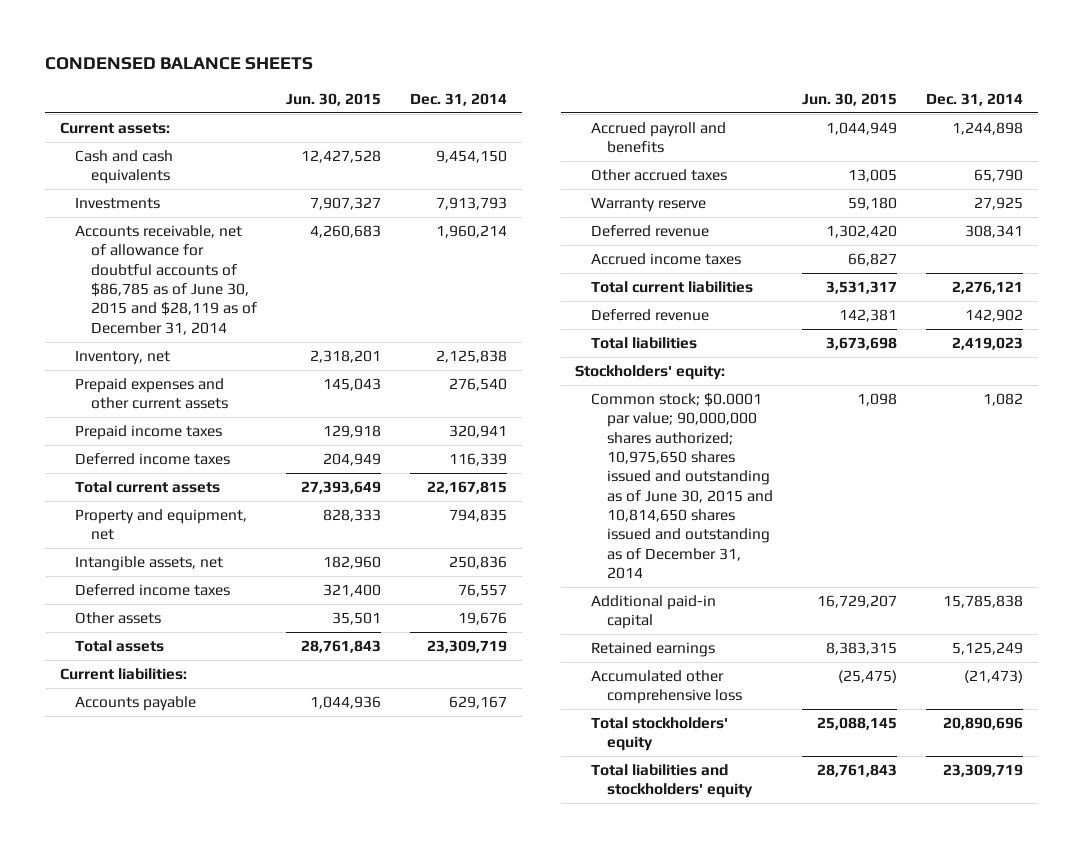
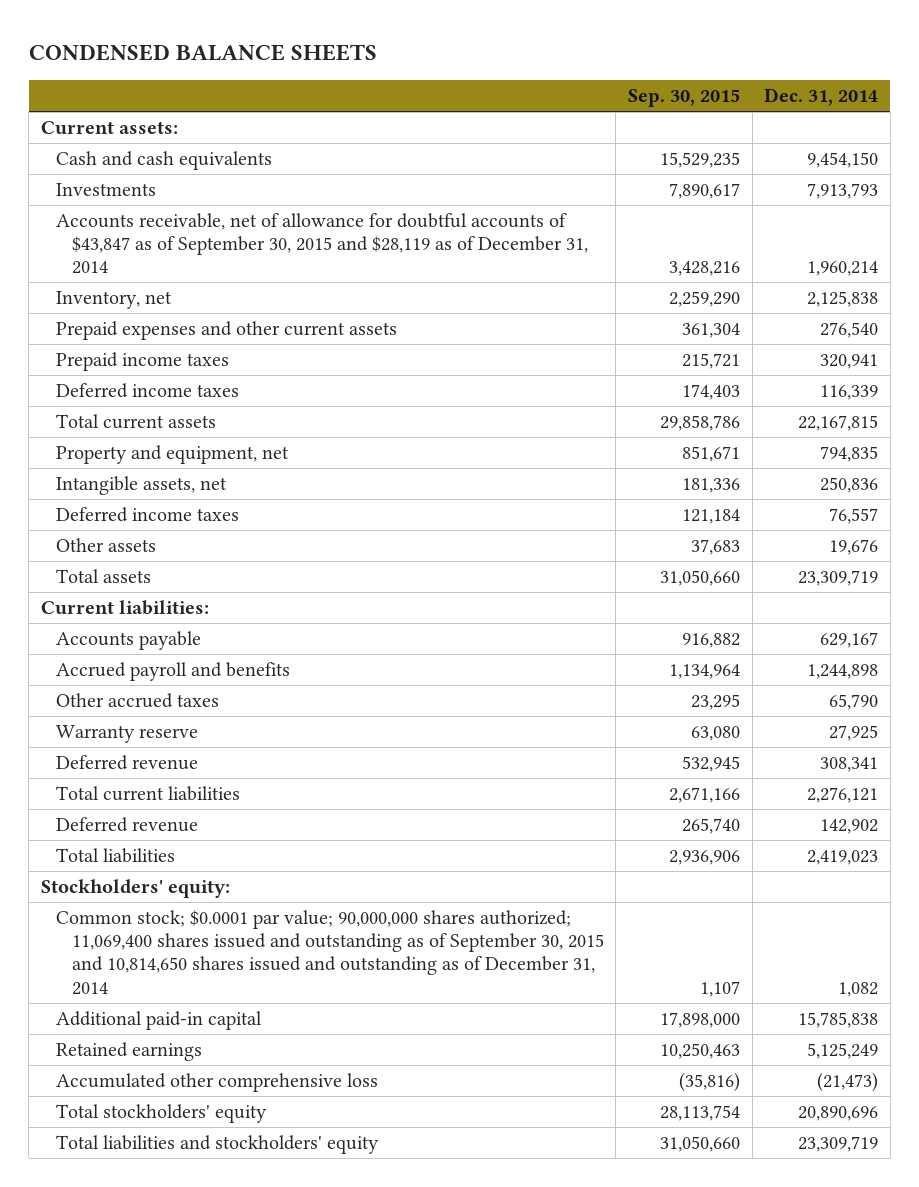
- | Jun. 30, 2015 | Dec. 31, 2014
+ | Sep. 30, 2015 | Dec. 31, 2014
- Accounts receivable, net of allowance for doubtful accounts of $86,785 as of June 30, 2015 and $28,119 as of December 31, 2014 | 4,260,683 | 1,960,214
+ Accounts receivable, net of allowance for doubtful accounts of $43,847 as of September 30, 2015 and $28,119 as of December 31, 2014 | 3,428,216 | 1,960,214
- Accrued income taxes | 66,827 |
- Common stock; $0.0001 par value; 90,000,000 shares authorized; 10,975,650 shares issued and outstanding as of June 30, 2015 and 10,814,650 shares issued and outstanding as of December 31, 2014 | 1,098 | 1,082
+ Common stock; $0.0001 par value; 90,000,000 shares authorized; 11,069,400 shares issued and outstanding as of September 30, 2015 and 10,814,650 shares issued and outstanding as of December 31, 2014 | 1,107 | 1,082

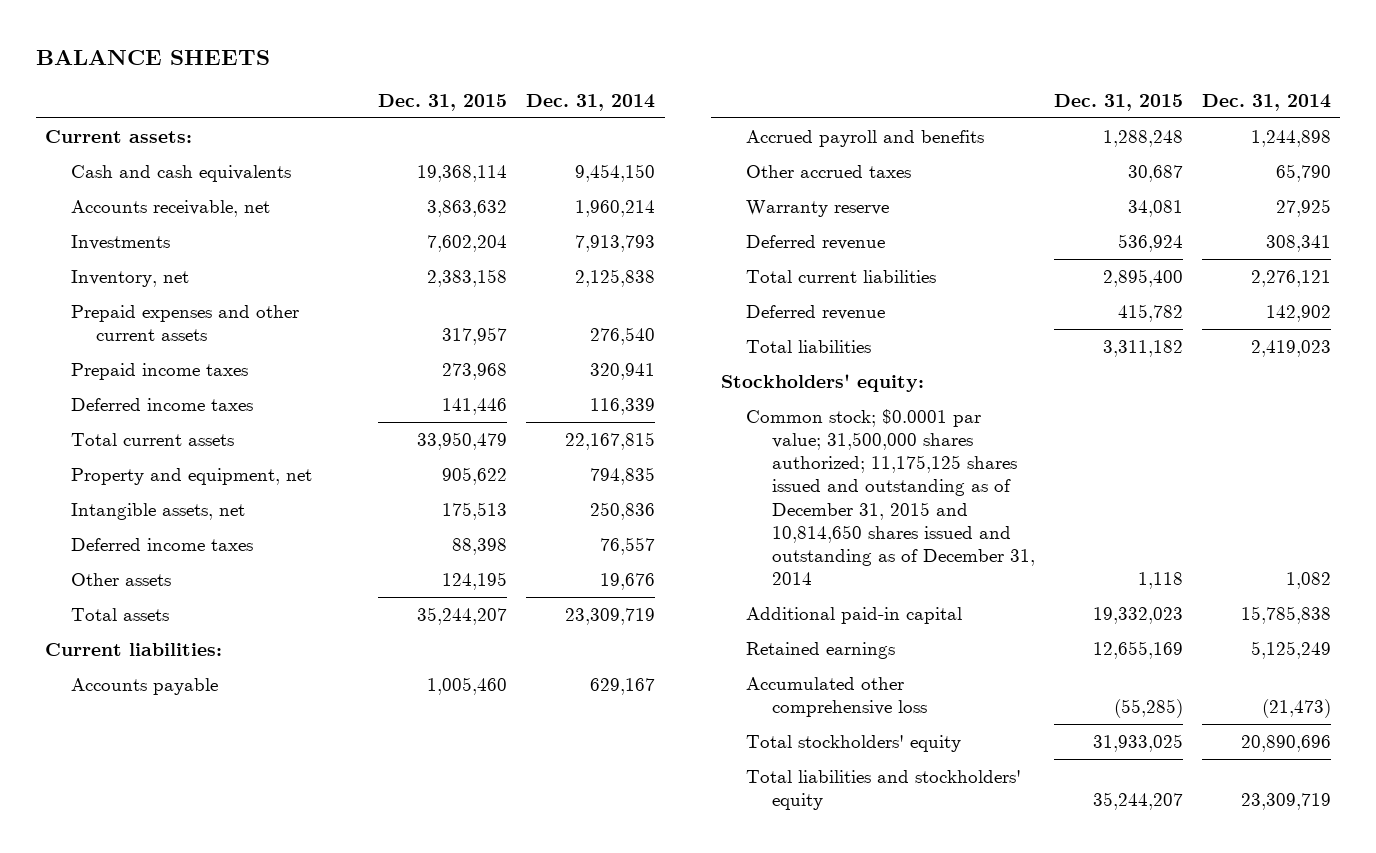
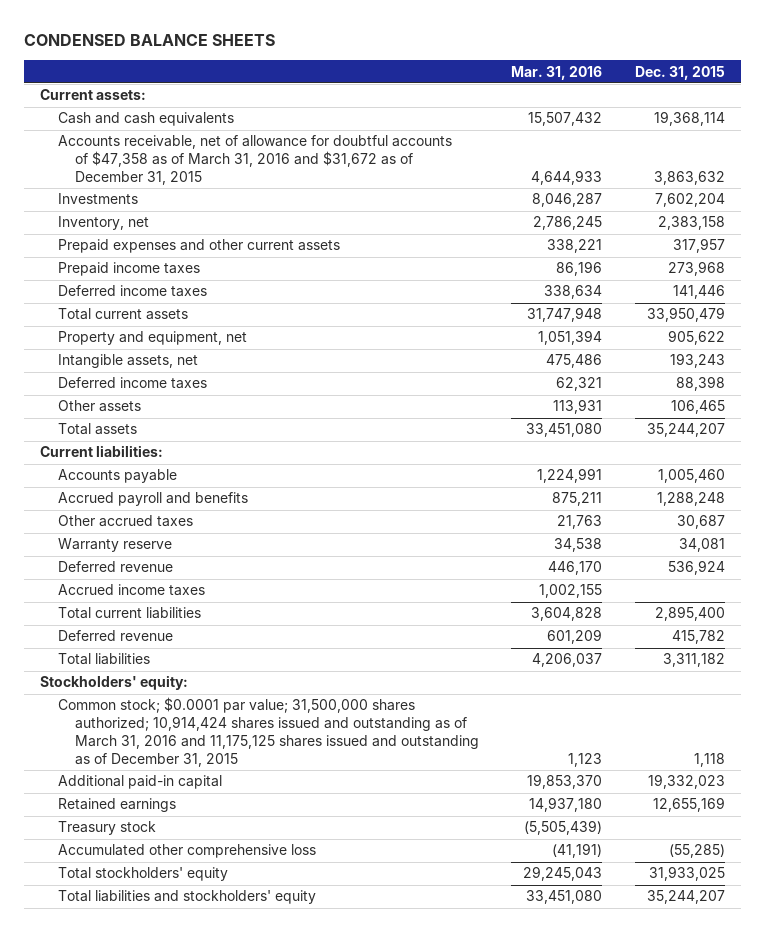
- BALANCE SHEETS
+ CONDENSED BALANCE SHEETS
- | Dec. 31, 2015 | Dec. 31, 2014
+ | Mar. 31, 2016 | Dec. 31, 2015
- Accounts receivable, net | 3,863,632 | 1,960,214
+ Accounts receivable, net of allowance for doubtful accounts of $47,358 as of March 31, 2016 and $31,672 as of December 31, 2015 | 4,644,933 | 3,863,632
- Intangible assets, net | 175,513 | 250,836
+ Intangible assets, net | 475,486 | 193,243
- Other assets | 124,195 | 19,676
+ Other assets | 113,931 | 106,465
+ Accrued income taxes | 1,002,155 |
- Common stock; $0.0001 par value; 31,500,000 shares authorized; 11,175,125 shares issued and outstanding as of December 31, 2015 and 10,814,650 shares issued and outstanding as of December 31, 2014 | 1,118 | 1,082
+ Common stock; $0.0001 par value; 31,500,000 shares authorized; 10,914,424 shares issued and outstanding as of March 31, 2016 and 11,175,125 shares issued and outstanding as of December 31, 2015 | 1,123 | 1,118
+ Treasury stock | (5,505,439) |

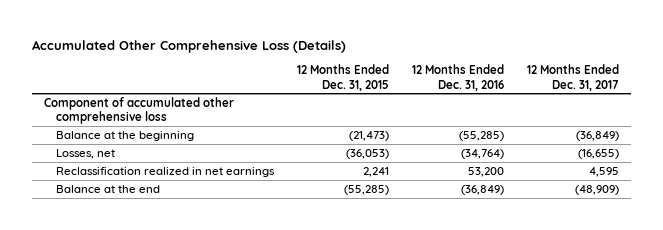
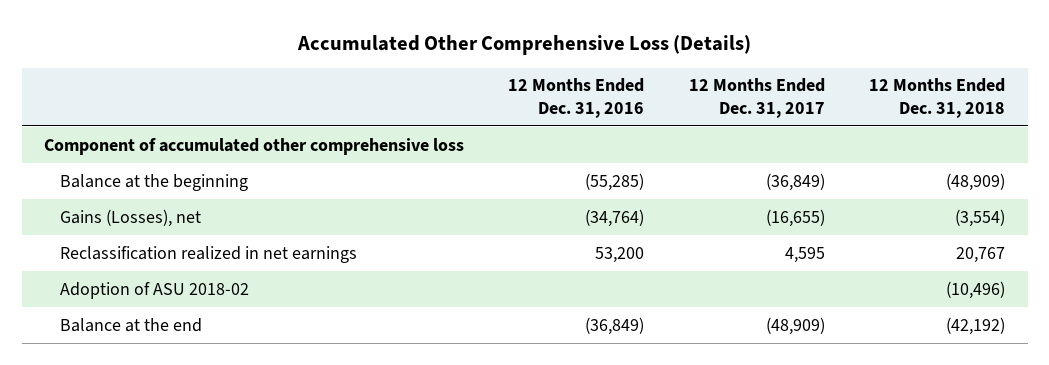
- | 12 Months Ended Dec. 31, 2015 | 12 Months Ended Dec. 31, 2016 | 12 Months Ended Dec. 31, 2017
+ | 12 Months Ended Dec. 31, 2016 | 12 Months Ended Dec. 31, 2017 | 12 Months Ended Dec. 31, 2018
- Losses, net | (36,053) | (34,764) | (16,655)
+ Gains (Losses), net | (34,764) | (16,655) | (3,554)
+ Adoption of ASU 2018-02 | | | (10,496)

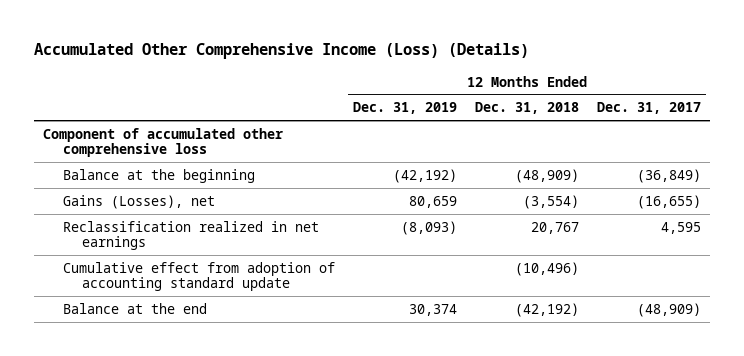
- Accumulated Other Comprehensive Loss (Details)
+ Accumulated Other Comprehensive Income (Loss) (Details)
- | 12 Months Ended Dec. 31, 2016 | 12 Months Ended Dec. 31, 2017 | 12 Months Ended Dec. 31, 2018
+ | 12 Months Ended Dec. 31, 2019 | 12 Months Ended Dec. 31, 2018 | 12 Months Ended Dec. 31, 2017
- Adoption of ASU 2018-02 | | | (10,496)
+ Cumulative effect from adoption of accounting standard update | | (10,496) |

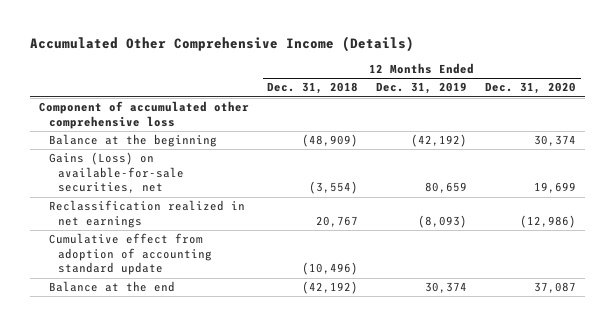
- Accumulated Other Comprehensive Income (Loss) (Details)
+ Accumulated Other Comprehensive Income (Details)
- | 12 Months Ended Dec. 31, 2019 | 12 Months Ended Dec. 31, 2018 | 12 Months Ended Dec. 31, 2017
+ | 12 Months Ended Dec. 31, 2018 | 12 Months Ended Dec. 31, 2019 | 12 Months Ended Dec. 31, 2020
- Gains (Losses), net | 80,659 | (3,554) | (16,655)
+ Gains (Loss) on available-for-sale securities, net | (3,554) | 80,659 | 19,699

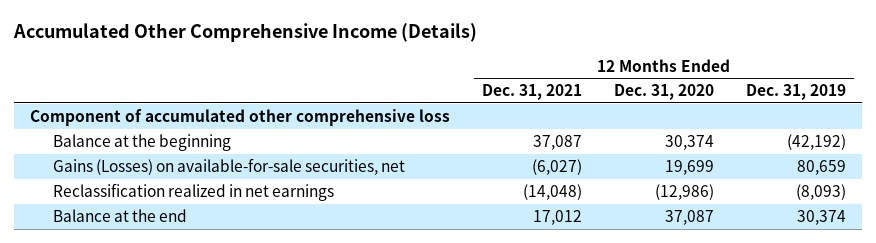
- | 12 Months Ended Dec. 31, 2018 | 12 Months Ended Dec. 31, 2019 | 12 Months Ended Dec. 31, 2020
+ | 12 Months Ended Dec. 31, 2021 | 12 Months Ended Dec. 31, 2020 | 12 Months Ended Dec. 31, 2019
- Gains (Loss) on available-for-sale securities, net | (3,554) | 80,659 | 19,699
+ Gains (Losses) on available-for-sale securities, net | (6,027) | 19,699 | 80,659
- Cumulative effect from adoption of accounting standard update | (10,496) | |

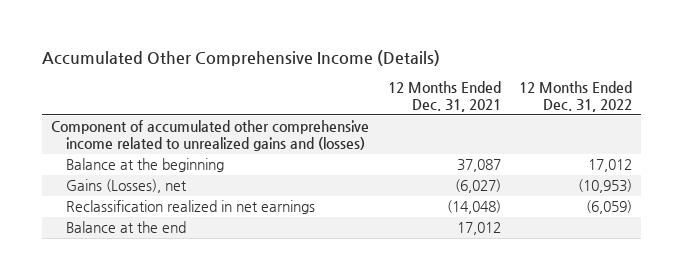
- | 12 Months Ended Dec. 31, 2021 | 12 Months Ended Dec. 31, 2020 | 12 Months Ended Dec. 31, 2019
+ | 12 Months Ended Dec. 31, 2021 | 12 Months Ended Dec. 31, 2022
- Component of accumulated other comprehensive loss
+ Component of accumulated other comprehensive income related to unrealized gains and (losses)
- Gains (Losses) on available-for-sale securities, net | (6,027) | 19,699 | 80,659
+ Gains (Losses), net | (6,027) | (10,953)

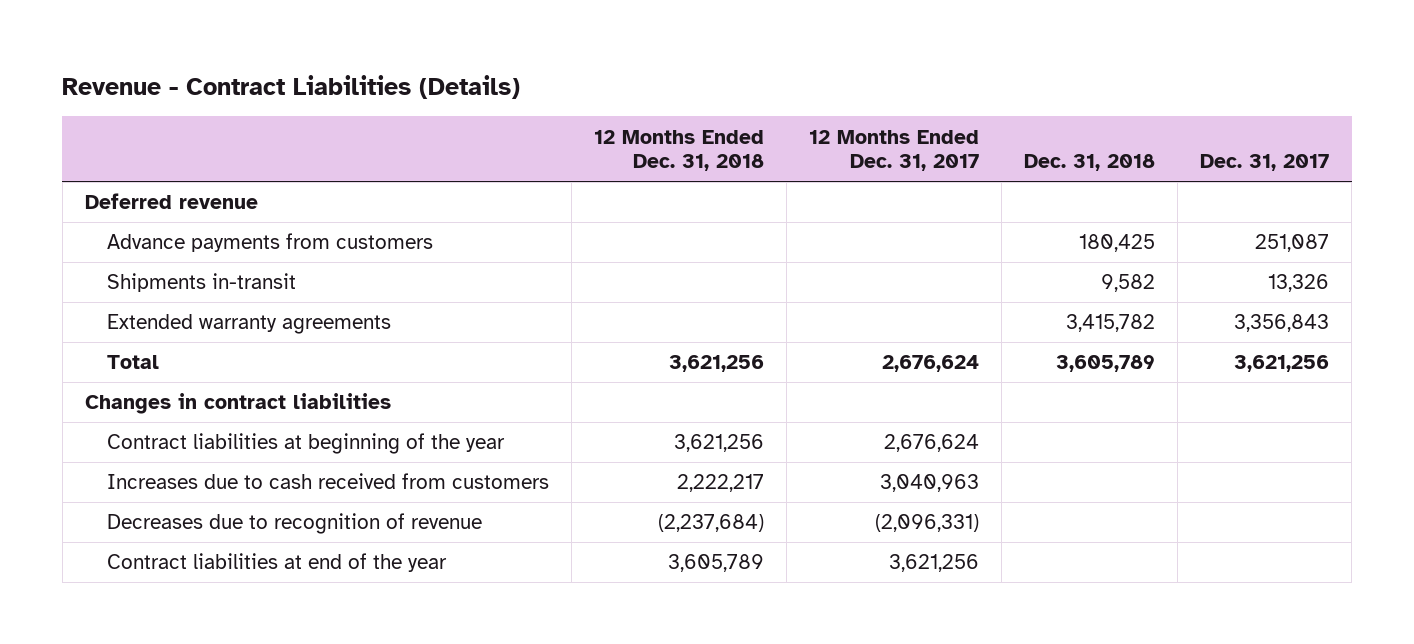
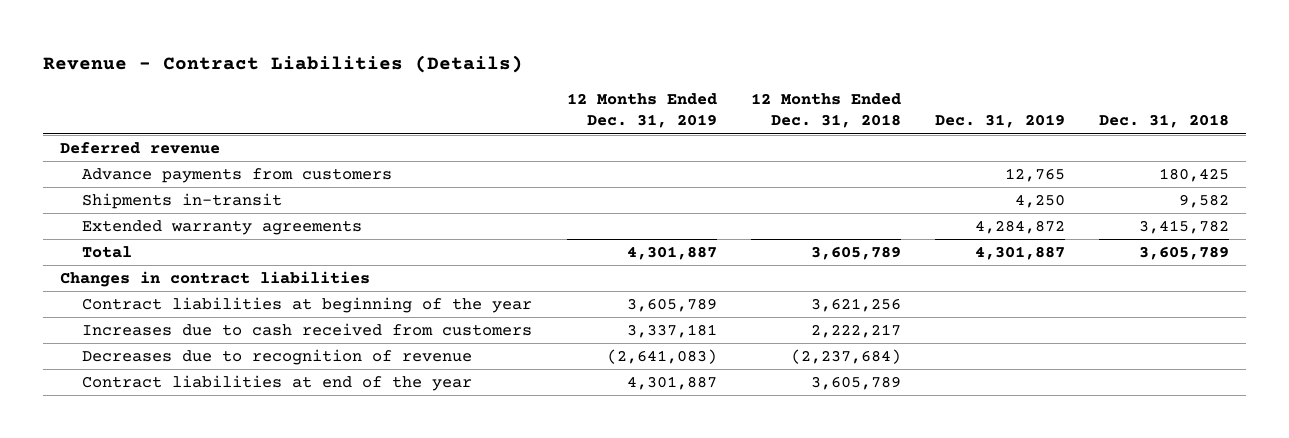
- | 12 Months Ended Dec. 31, 2018 | 12 Months Ended Dec. 31, 2017 | Dec. 31, 2018 | Dec. 31, 2017
+ | 12 Months Ended Dec. 31, 2019 | 12 Months Ended Dec. 31, 2018 | Dec. 31, 2019 | Dec. 31, 2018
- Total | 3,621,256 | 2,676,624 | 3,605,789 | 3,621,256
+ Total | 4,301,887 | 3,605,789 | 4,301,887 | 3,605,789

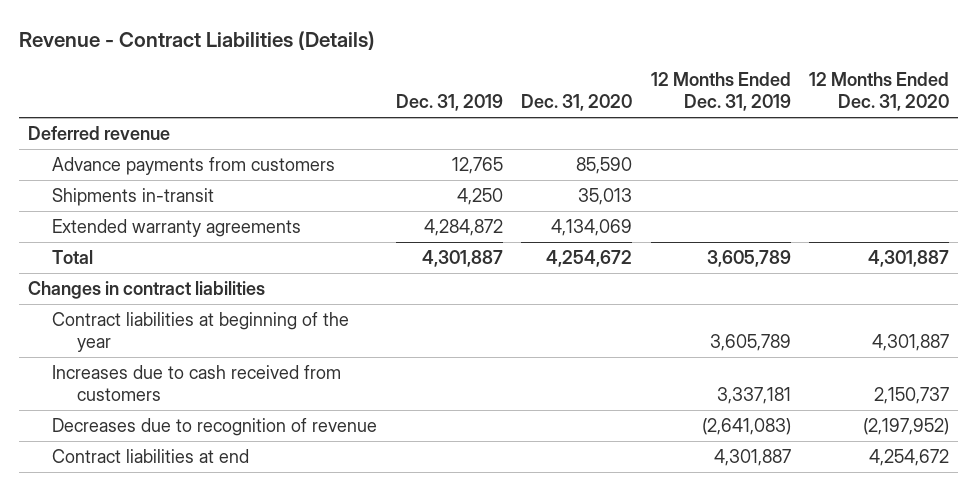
- | 12 Months Ended Dec. 31, 2019 | 12 Months Ended Dec. 31, 2018 | Dec. 31, 2019 | Dec. 31, 2018
+ | Dec. 31, 2019 | Dec. 31, 2020 | 12 Months Ended Dec. 31, 2019 | 12 Months Ended Dec. 31, 2020
- Total | 4,301,887 | 3,605,789 | 4,301,887 | 3,605,789
+ Total | 4,301,887 | 4,254,672 | 3,605,789 | 4,301,887
- Contract liabilities at end of the year | 4,301,887 | 3,605,789 | |
+ Contract liabilities at end | | | 4,301,887 | 4,254,672

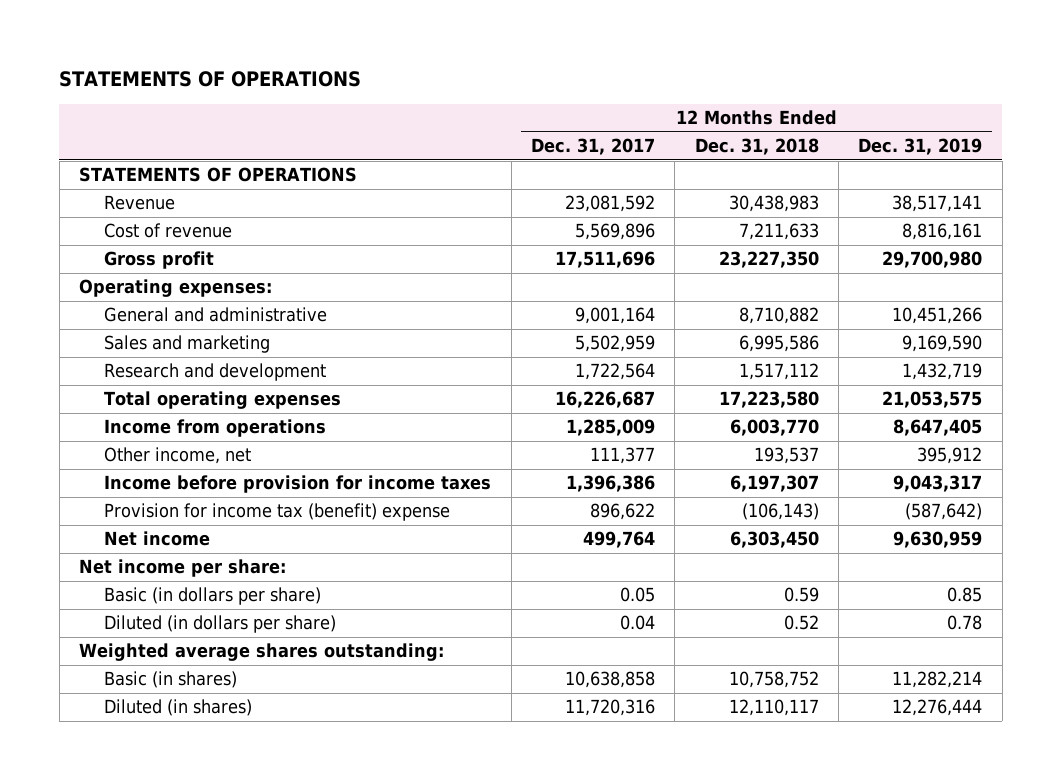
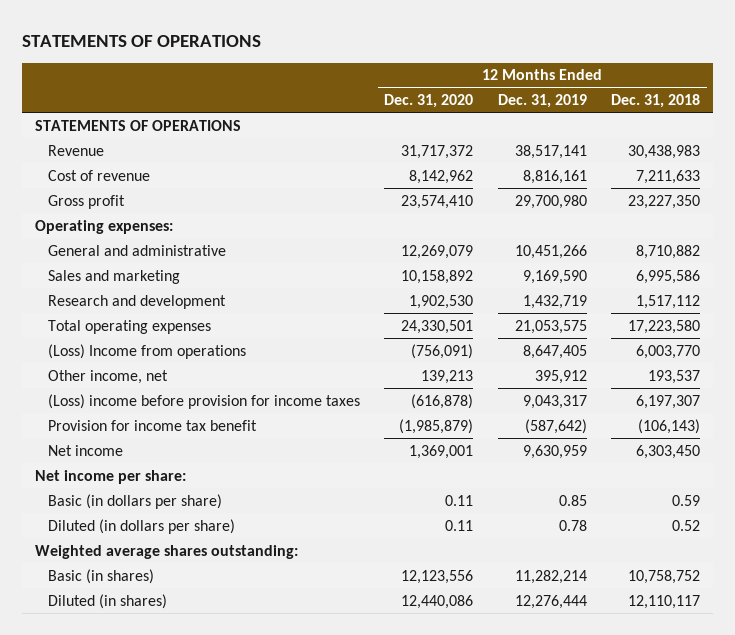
- | 12 Months Ended Dec. 31, 2017 | 12 Months Ended Dec. 31, 2018 | 12 Months Ended Dec. 31, 2019
+ | 12 Months Ended Dec. 31, 2020 | 12 Months Ended Dec. 31, 2019 | 12 Months Ended Dec. 31, 2018
- Income from operations | 1,285,009 | 6,003,770 | 8,647,405
+ (Loss) Income from operations | (756,091) | 8,647,405 | 6,003,770
- Income before provision for income taxes | 1,396,386 | 6,197,307 | 9,043,317
- Provision for income tax (benefit) expense | 896,622 | (106,143) | (587,642)
+ (Loss) income before provision for income taxes | (616,878) | 9,043,317 | 6,197,307
+ Provision for income tax benefit | (1,985,879) | (587,642) | (106,143)

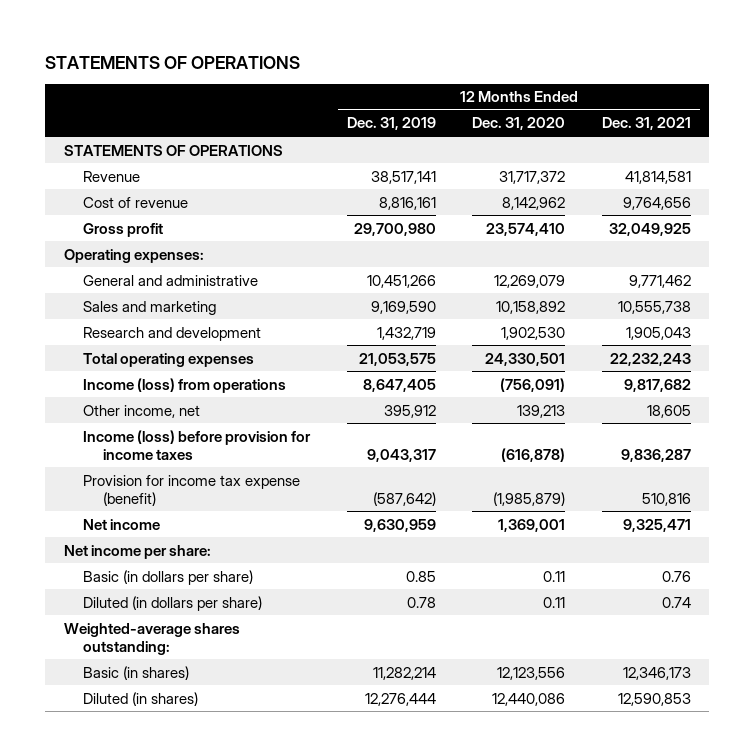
- | 12 Months Ended Dec. 31, 2020 | 12 Months Ended Dec. 31, 2019 | 12 Months Ended Dec. 31, 2018
+ | 12 Months Ended Dec. 31, 2019 | 12 Months Ended Dec. 31, 2020 | 12 Months Ended Dec. 31, 2021
- (Loss) Income from operations | (756,091) | 8,647,405 | 6,003,770
+ Income (loss) from operations | 8,647,405 | (756,091) | 9,817,682
- (Loss) income before provision for income taxes | (616,878) | 9,043,317 | 6,197,307
- Provision for income tax benefit | (1,985,879) | (587,642) | (106,143)
+ Income (loss) before provision for income taxes | 9,043,317 | (616,878) | 9,836,287
+ Provision for income tax expense (benefit) | (587,642) | (1,985,879) | 510,816
- Weighted average shares outstanding:
+ Weighted-average shares outstanding:

